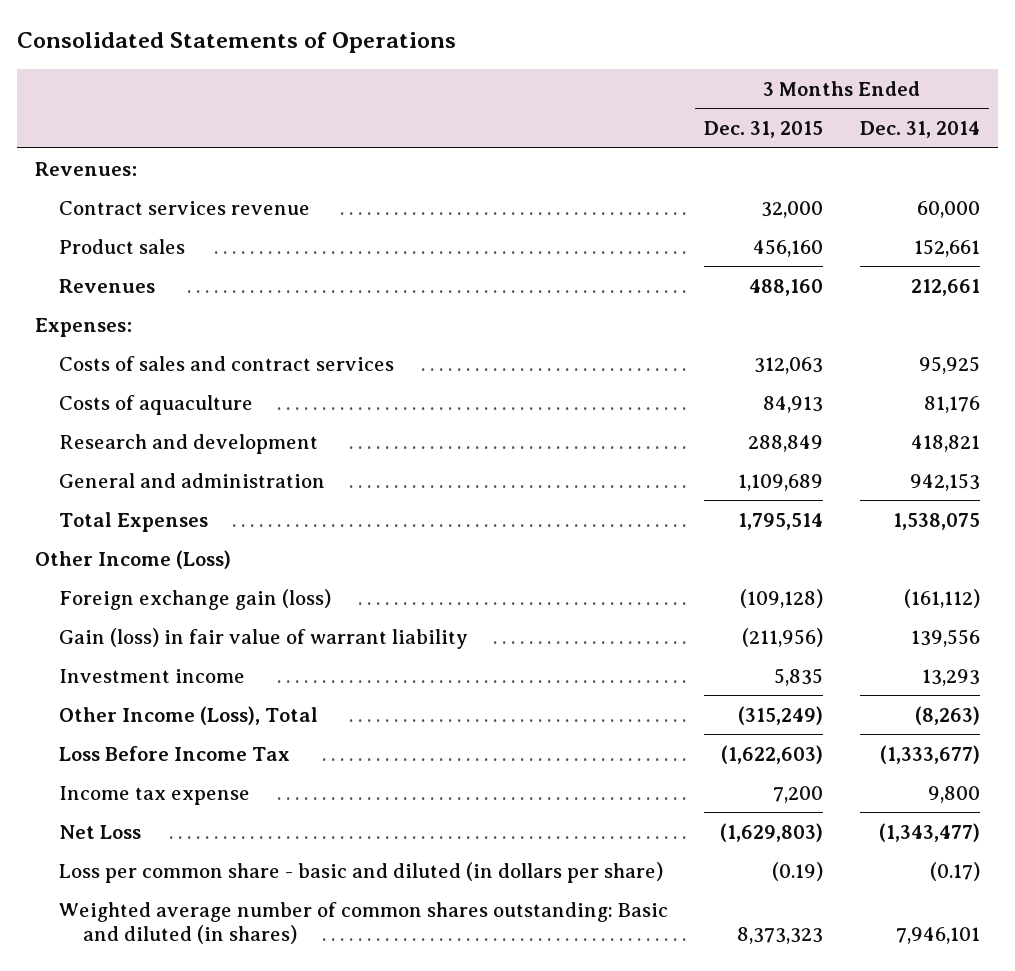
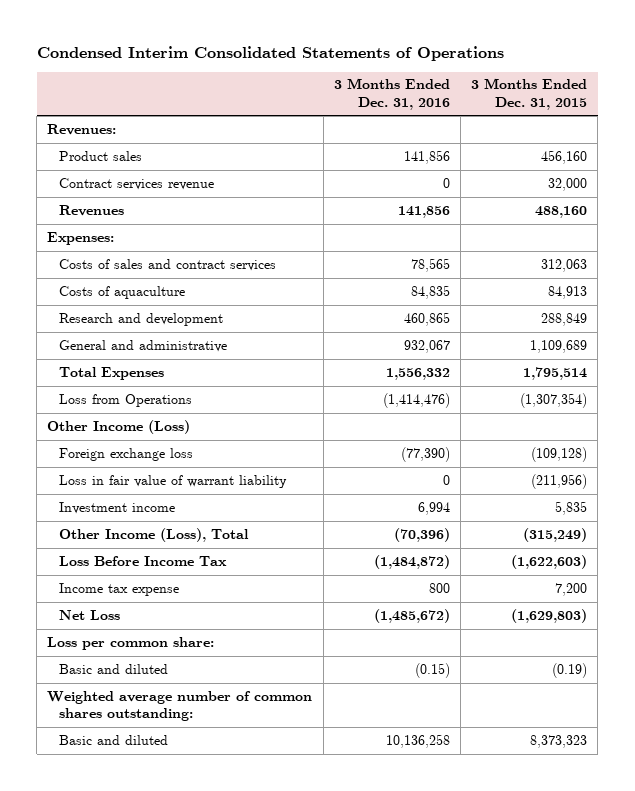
- Consolidated Statements of Operations
+ Condensed Interim Consolidated Statements of Operations
- | 3 Months Ended Dec. 31, 2015 | 3 Months Ended Dec. 31, 2014
+ | 3 Months Ended Dec. 31, 2016 | 3 Months Ended Dec. 31, 2015
moved down: Contract services revenue | 0 | 32,000
- General and administration | 1,109,689 | 942,153
+ General and administrative | 932,067 | 1,109,689
+ Loss from Operations | (1,414,476) | (1,307,354)
- Foreign exchange gain (loss) | (109,128) | (161,112)
- Gain (loss) in fair value of warrant liability | (211,956) | 139,556
+ Foreign exchange loss | (77,390) | (109,128)
+ Loss in fair value of warrant liability | 0 | (211,956)
- Loss per common share - basic and diluted (in dollars per share) | (0.19) | (0.17)
- Weighted average number of common shares outstanding: Basic and diluted (in shares) | 8,373,323 | 7,946,101
+ Loss per common share:
+ Basic and diluted | (0.15) | (0.19)
+ Weighted average number of common shares outstanding:
+ Basic and diluted | 10,136,258 | 8,373,323

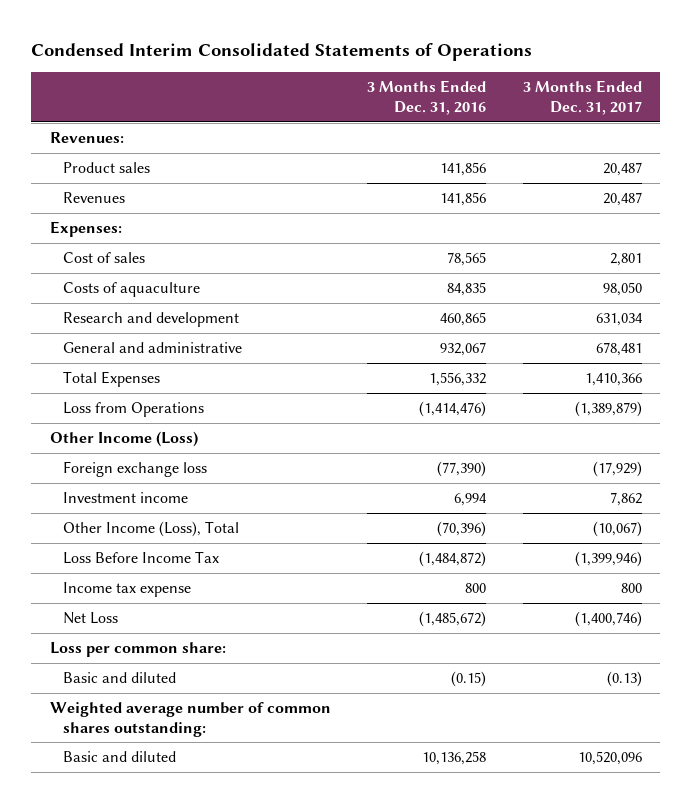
- | 3 Months Ended Dec. 31, 2016 | 3 Months Ended Dec. 31, 2015
+ | 3 Months Ended Dec. 31, 2016 | 3 Months Ended Dec. 31, 2017
- Contract services revenue | 0 | 32,000
- Costs of sales and contract services | 78,565 | 312,063
+ Cost of sales | 78,565 | 2,801
- Loss in fair value of warrant liability | 0 | (211,956)

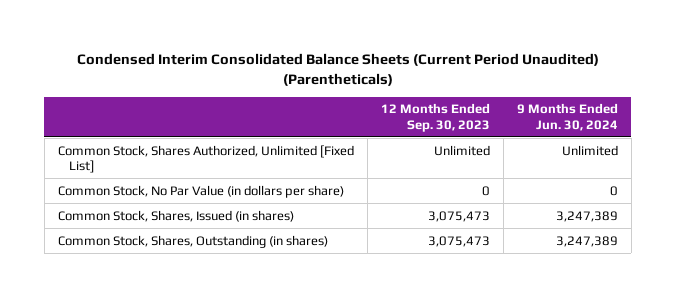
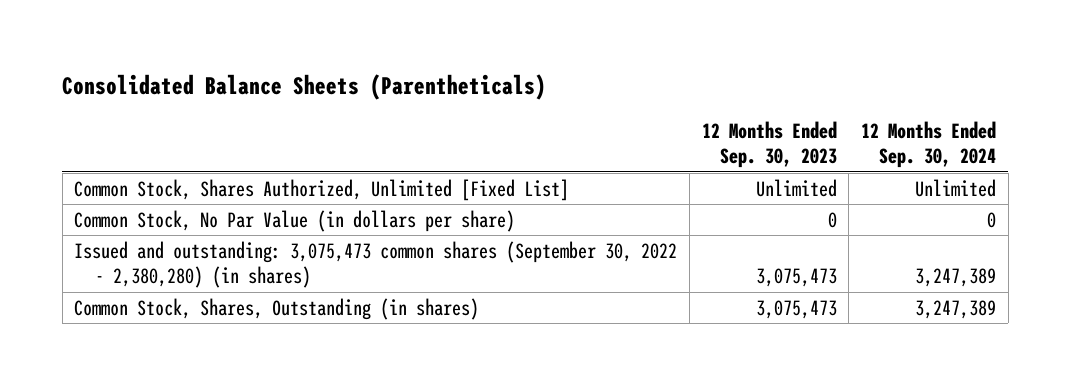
- Condensed Interim Consolidated Balance Sheets (Current Period Unaudited) (Parentheticals)
+ Consolidated Balance Sheets (Parentheticals)
- | 12 Months Ended Sep. 30, 2023 | 9 Months Ended Jun. 30, 2024
+ | 12 Months Ended Sep. 30, 2023 | 12 Months Ended Sep. 30, 2024
- Common Stock, Shares, Issued (in shares) | 3,075,473 | 3,247,389
+ Issued and outstanding: 3,075,473 common shares (September 30, 2022 - 2,380,280) (in shares) | 3,075,473 | 3,247,389

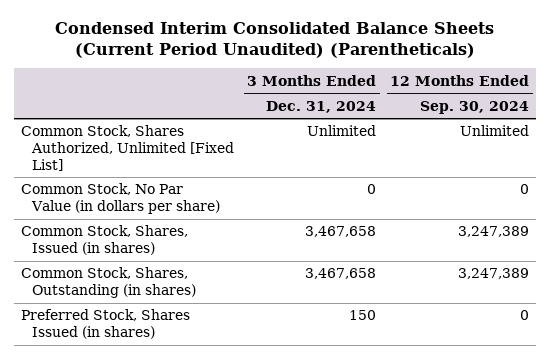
- Consolidated Balance Sheets (Parentheticals)
+ Condensed Interim Consolidated Balance Sheets (Current Period Unaudited) (Parentheticals)
- | 12 Months Ended Sep. 30, 2023 | 12 Months Ended Sep. 30, 2024
+ | 3 Months Ended Dec. 31, 2024 | 12 Months Ended Sep. 30, 2024
- Issued and outstanding: 3,075,473 common shares (September 30, 2022 - 2,380,280) (in shares) | 3,075,473 | 3,247,389
+ Common Stock, Shares, Issued (in shares) | 3,467,658 | 3,247,389
+ Preferred Stock, Shares Issued (in shares) | 150 | 0

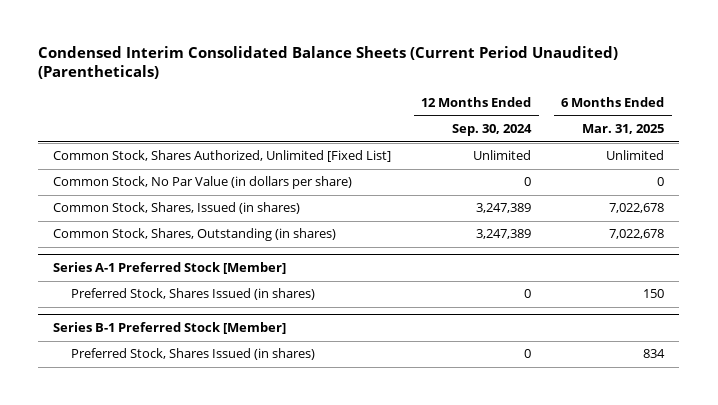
- | 3 Months Ended Dec. 31, 2024 | 12 Months Ended Sep. 30, 2024
+ | 12 Months Ended Sep. 30, 2024 | 6 Months Ended Mar. 31, 2025
+ Series A-1 Preferred Stock [Member]
+ Series B-1 Preferred Stock [Member]
+ Preferred Stock, Shares Issued (in shares) | 0 | 834

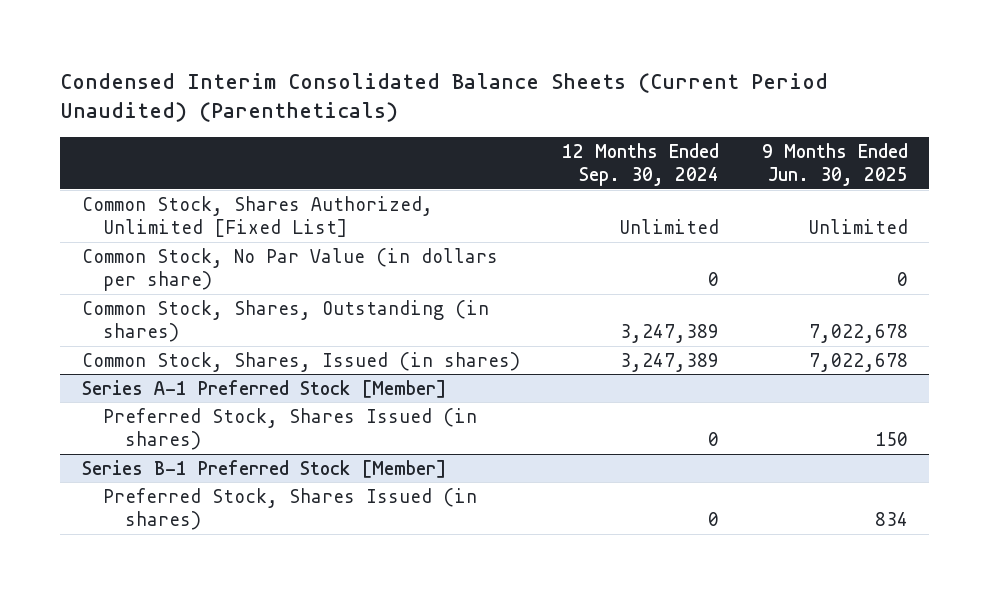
- | 12 Months Ended Sep. 30, 2024 | 6 Months Ended Mar. 31, 2025
+ | 12 Months Ended Sep. 30, 2024 | 9 Months Ended Jun. 30, 2025
moved down: Common Stock, Shares, Issued (in shares) | 3,247,389 | 7,022,678

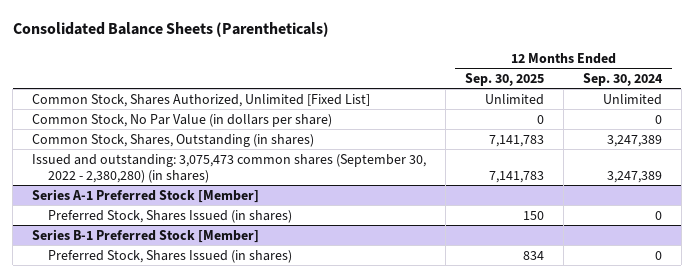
- Condensed Interim Consolidated Balance Sheets (Current Period Unaudited) (Parentheticals)
+ Consolidated Balance Sheets (Parentheticals)
- | 12 Months Ended Sep. 30, 2024 | 9 Months Ended Jun. 30, 2025
+ | 12 Months Ended Sep. 30, 2025 | 12 Months Ended Sep. 30, 2024
- Common Stock, Shares, Issued (in shares) | 3,247,389 | 7,022,678
+ Issued and outstanding: 3,075,473 common shares (September 30, 2022 - 2,380,280) (in shares) | 7,141,783 | 3,247,389

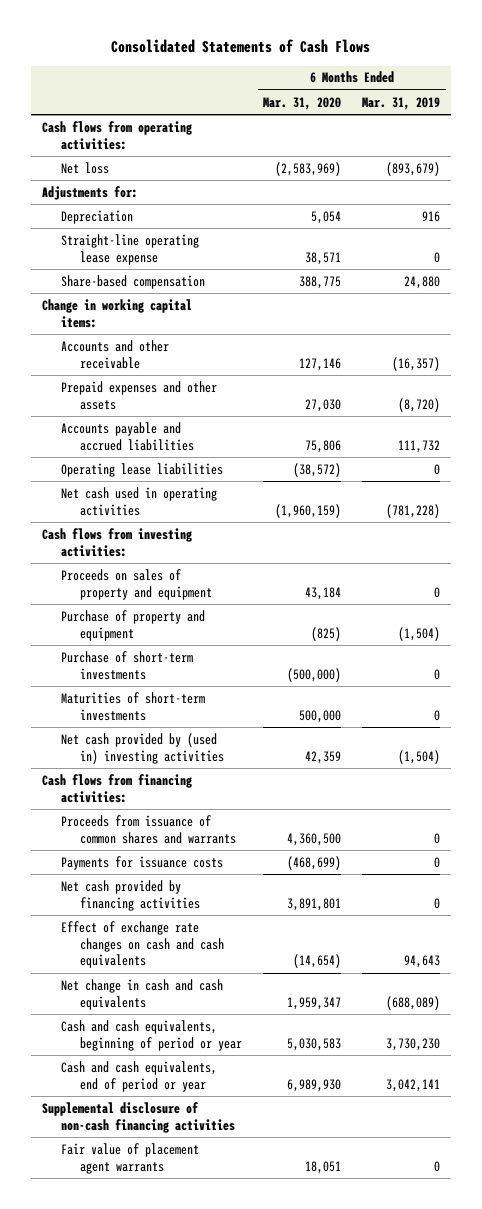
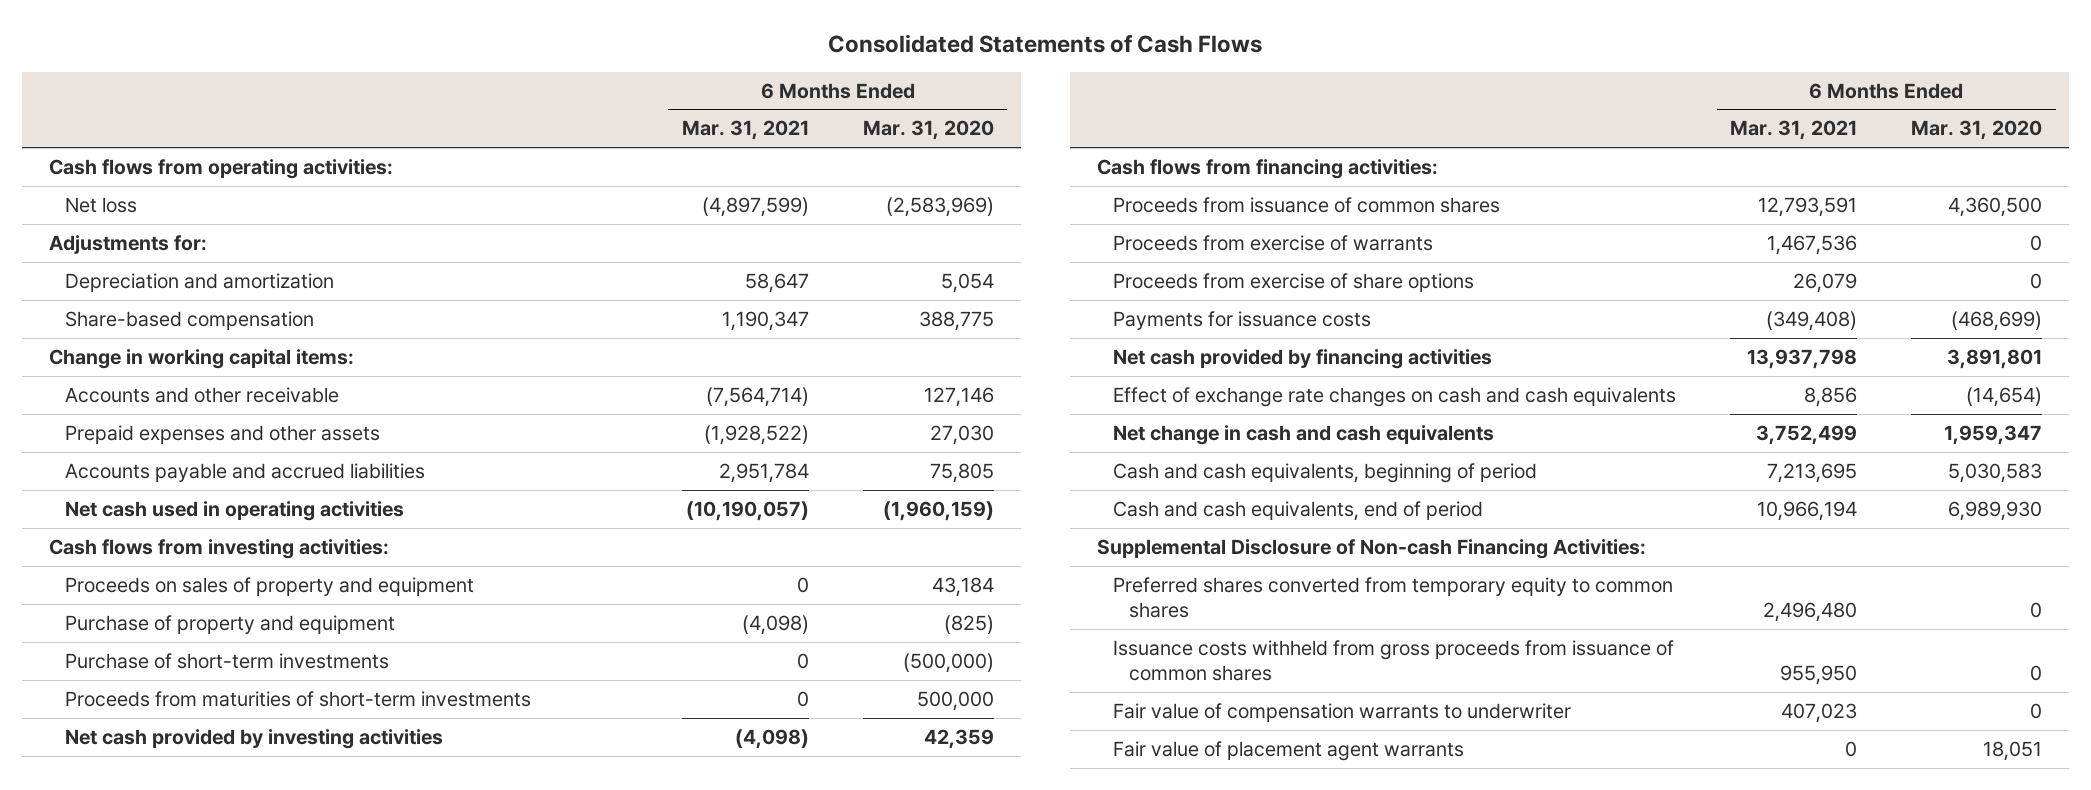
- | 6 Months Ended Mar. 31, 2020 | 6 Months Ended Mar. 31, 2019
+ | 6 Months Ended Mar. 31, 2021 | 6 Months Ended Mar. 31, 2020
- Depreciation | 5,054 | 916
- Straight-line operating lease expense | 38,571 | 0
+ Depreciation and amortization | 58,647 | 5,054
- Accounts payable and accrued liabilities | 75,806 | 111,732
- Operating lease liabilities | (38,572) | 0
+ Accounts payable and accrued liabilities | 2,951,784 | 75,805
- Maturities of short-term investments | 500,000 | 0
- Net cash provided by (used in) investing activities | 42,359 | (1,504)
+ Proceeds from maturities of short-term investments | 0 | 500,000
+ Net cash provided by investing activities | (4,098) | 42,359
- Proceeds from issuance of common shares and warrants | 4,360,500 | 0
+ Proceeds from issuance of common shares | 12,793,591 | 4,360,500
+ Proceeds from exercise of warrants | 1,467,536 | 0
+ Proceeds from exercise of share options | 26,079 | 0
- Cash and cash equivalents, beginning of period or year | 5,030,583 | 3,730,230
- Cash and cash equivalents, end of period or year | 6,989,930 | 3,042,141
- Supplemental disclosure of non-cash financing activities
+ Cash and cash equivalents, beginning of period | 7,213,695 | 5,030,583
+ Cash and cash equivalents, end of period | 10,966,194 | 6,989,930
+ Supplemental Disclosure of Non-cash Financing Activities:
+ Preferred shares converted from temporary equity to common shares | 2,496,480 | 0
+ Issuance costs withheld from gross proceeds from issuance of common shares | 955,950 | 0
+ Fair value of compensation warrants to underwriter | 407,023 | 0

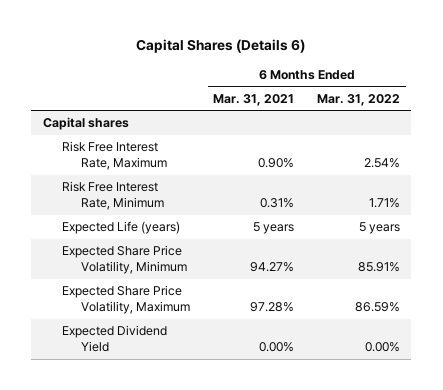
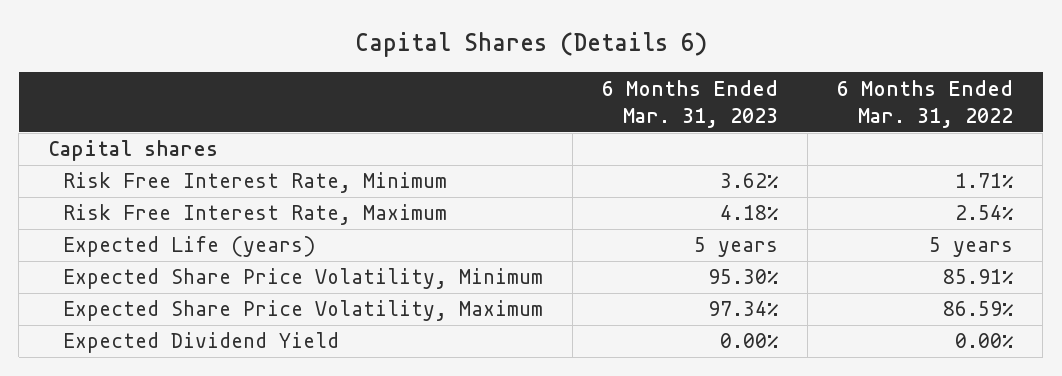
- | 6 Months Ended Mar. 31, 2021 | 6 Months Ended Mar. 31, 2022
+ | 6 Months Ended Mar. 31, 2023 | 6 Months Ended Mar. 31, 2022
moved down: Risk Free Interest Rate, Maximum | 4.18% | 2.54%

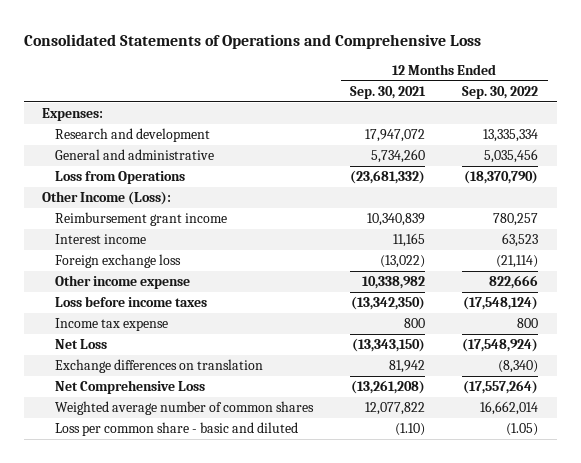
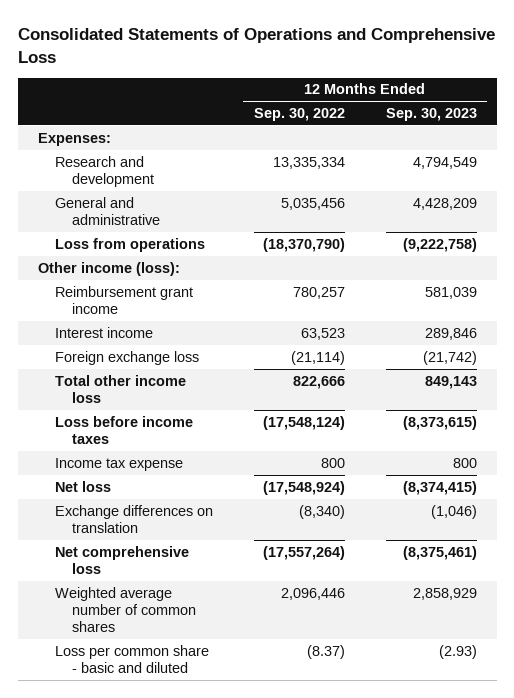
- | 12 Months Ended Sep. 30, 2021 | 12 Months Ended Sep. 30, 2022
+ | 12 Months Ended Sep. 30, 2022 | 12 Months Ended Sep. 30, 2023
- Loss from Operations | (23,681,332) | (18,370,790)
- Other Income (Loss):
+ Loss from operations | (18,370,790) | (9,222,758)
+ Other income (loss):
- Other income expense | 10,338,982 | 822,666
+ Total other income loss | 822,666 | 849,143
- Net Loss | (13,343,150) | (17,548,924)
+ Net loss | (17,548,924) | (8,374,415)
- Net Comprehensive Loss | (13,261,208) | (17,557,264)
- Weighted average number of common shares | 12,077,822 | 16,662,014
- Loss per common share - basic and diluted | (1.10) | (1.05)
+ Net comprehensive loss | (17,557,264) | (8,375,461)
+ Weighted average number of common shares | 2,096,446 | 2,858,929
+ Loss per common share - basic and diluted | (8.37) | (2.93)

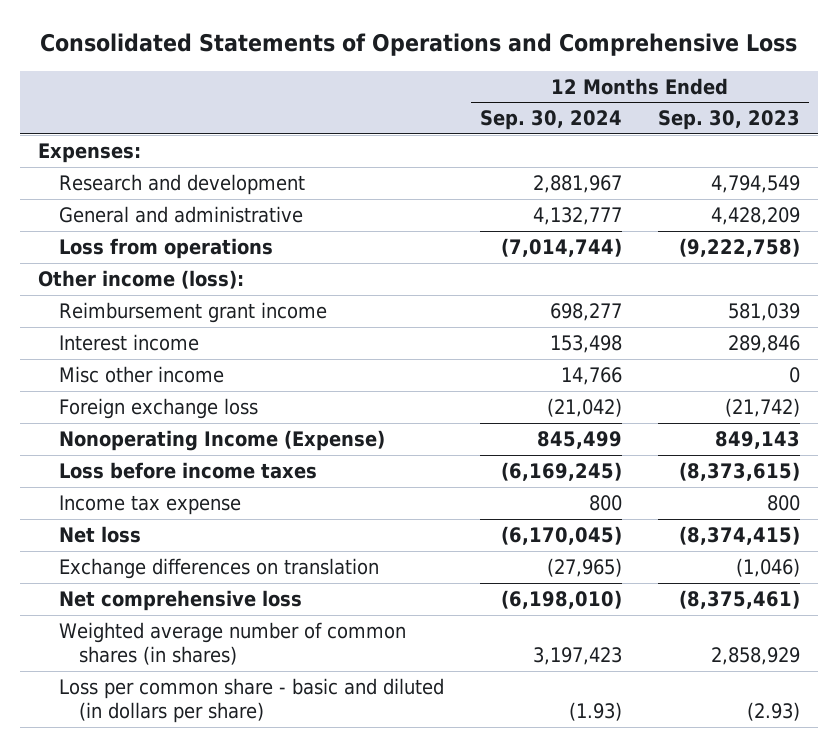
- | 12 Months Ended Sep. 30, 2022 | 12 Months Ended Sep. 30, 2023
+ | 12 Months Ended Sep. 30, 2024 | 12 Months Ended Sep. 30, 2023
+ Misc other income | 14,766 | 0
- Total other income loss | 822,666 | 849,143
+ Nonoperating Income (Expense) | 845,499 | 849,143
- Weighted average number of common shares | 2,096,446 | 2,858,929
- Loss per common share - basic and diluted | (8.37) | (2.93)
+ Weighted average number of common shares (in shares) | 3,197,423 | 2,858,929
+ Loss per common share - basic and diluted (in dollars per share) | (1.93) | (2.93)

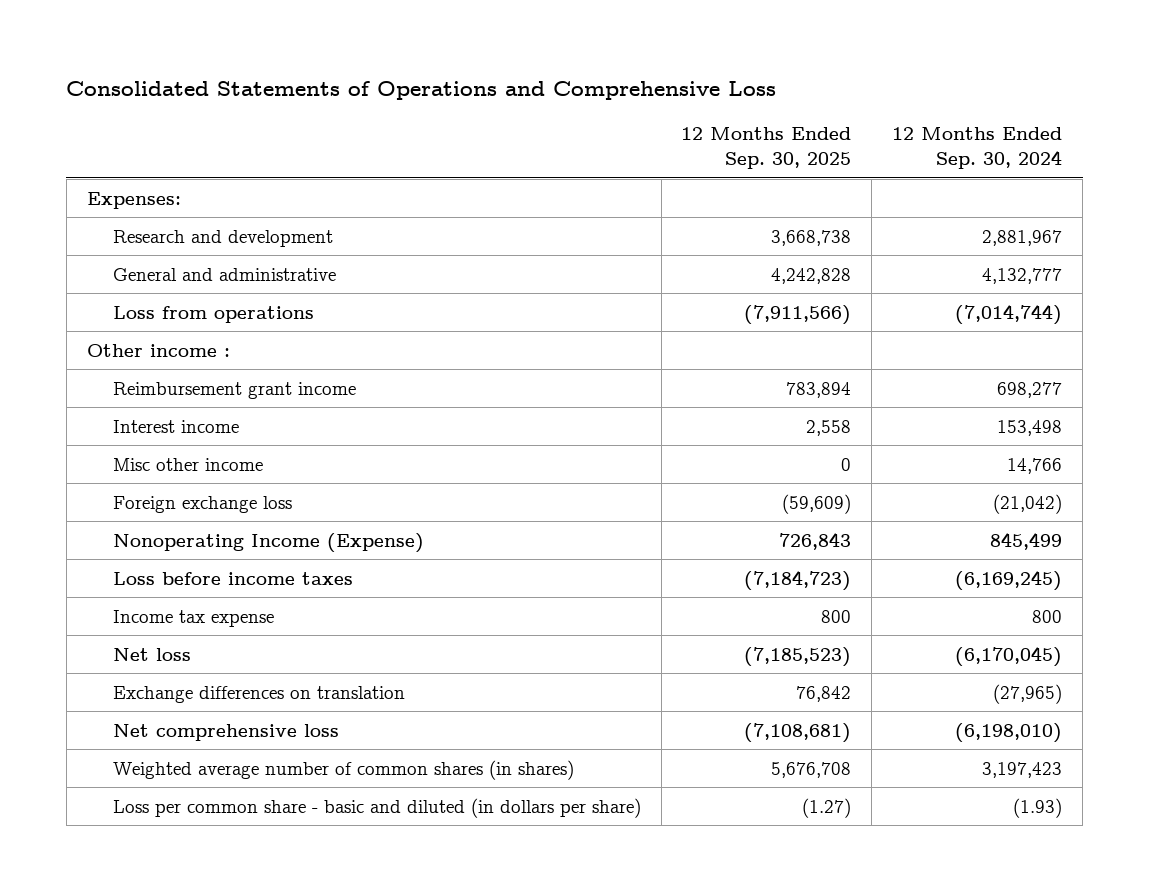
- | 12 Months Ended Sep. 30, 2024 | 12 Months Ended Sep. 30, 2023
+ | 12 Months Ended Sep. 30, 2025 | 12 Months Ended Sep. 30, 2024
- Other income (loss):
+ Other income :

